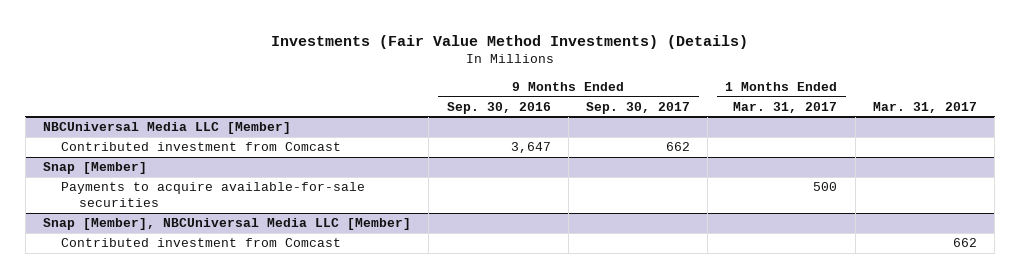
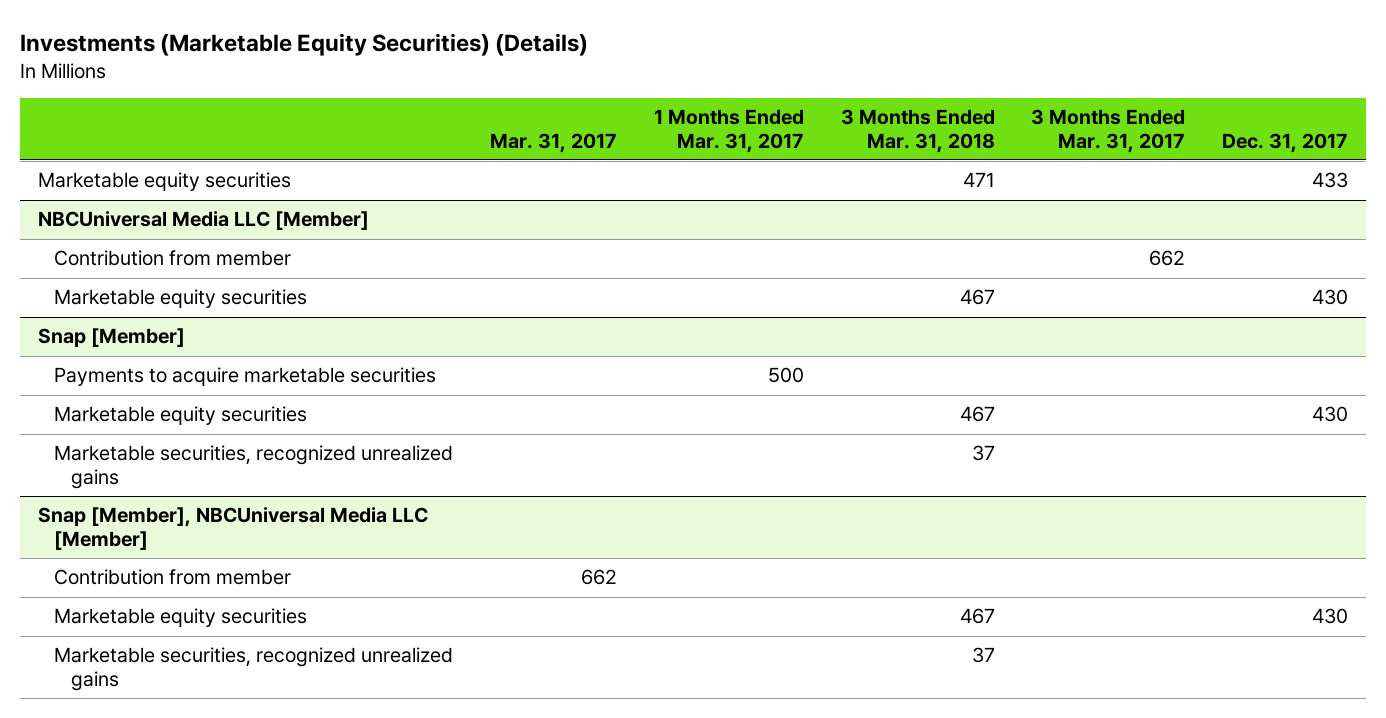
- Investments (Fair Value Method Investments) (Details)
+ Investments (Marketable Equity Securities) (Details)
- | 9 Months Ended Sep. 30, 2016 | 9 Months Ended Sep. 30, 2017 | 1 Months Ended Mar. 31, 2017 | Mar. 31, 2017
+ | Mar. 31, 2017 | 1 Months Ended Mar. 31, 2017 | 3 Months Ended Mar. 31, 2018 | 3 Months Ended Mar. 31, 2017 | Dec. 31, 2017
+ Marketable equity securities | | | 471 | | 433
@ NBCUniversal Media LLC [Member]
- Contributed investment from Comcast | 3,647 | 662 | |
+ Contribution from member | | | | 662 |
+ Marketable equity securities | | | 467 | | 430
@ Snap [Member]
- Payments to acquire available-for-sale securities | | | 500 |
+ Payments to acquire marketable securities | | 500 | | |
+ Marketable equity securities | | | 467 | | 430
+ Marketable securities, recognized unrealized gains | | | 37 | |
@ Snap [Member], NBCUniversal Media LLC [Member]
- Contributed investment from Comcast | | | | 662
+ Contribution from member | 662 | | | |
+ Marketable equity securities | | | 467 | | 430
+ Marketable securities, recognized unrealized gains | | | 37 | |

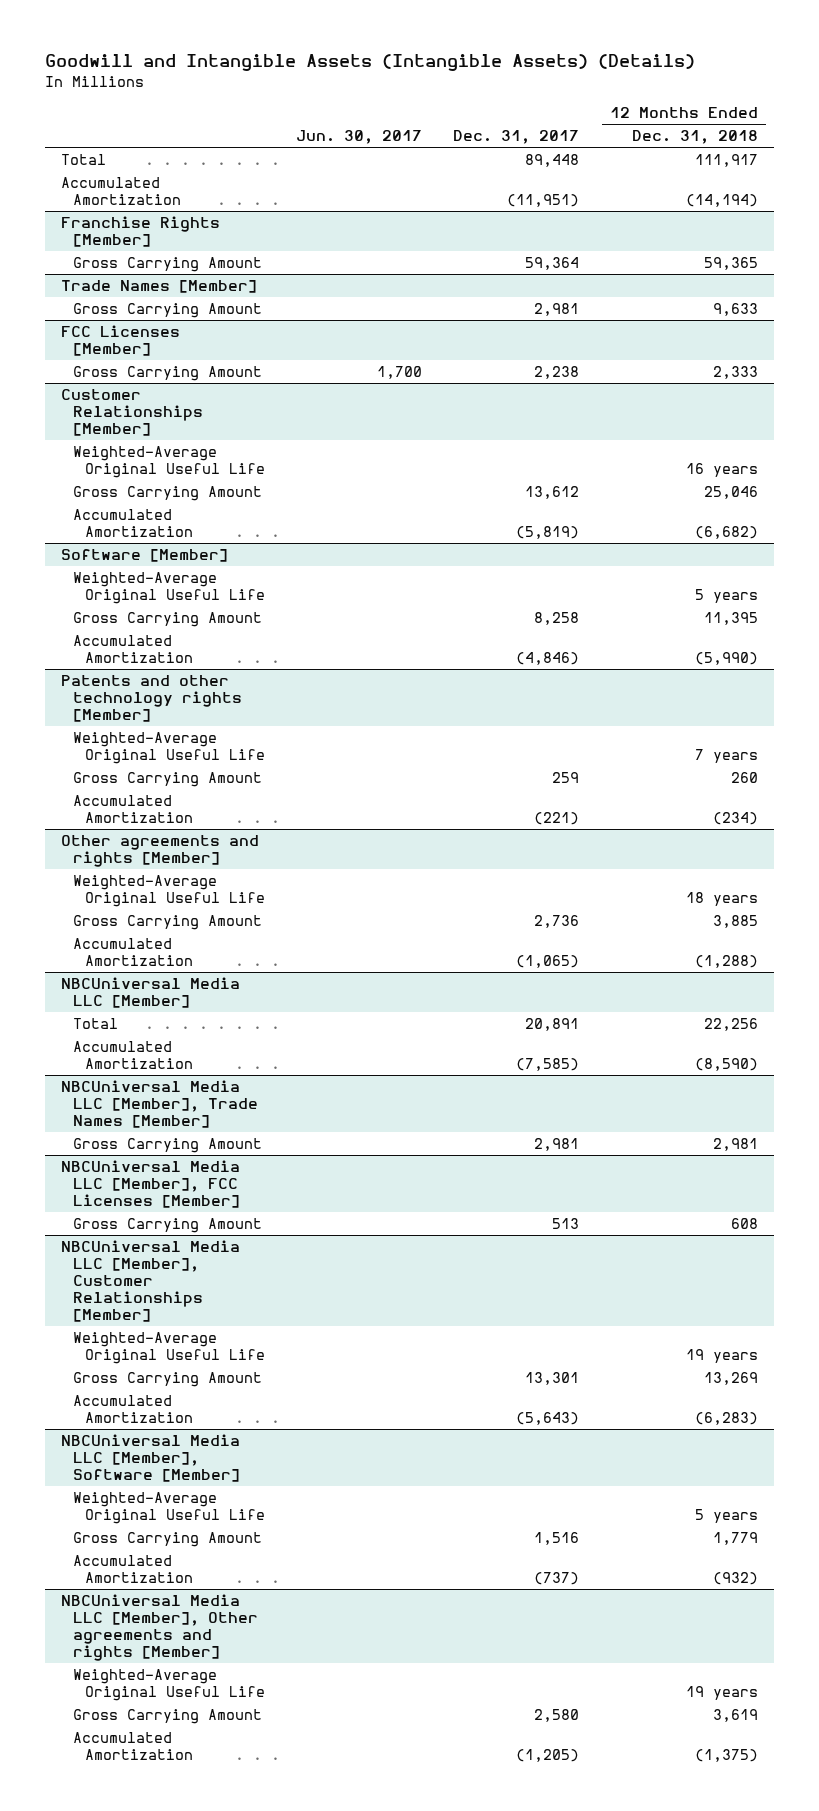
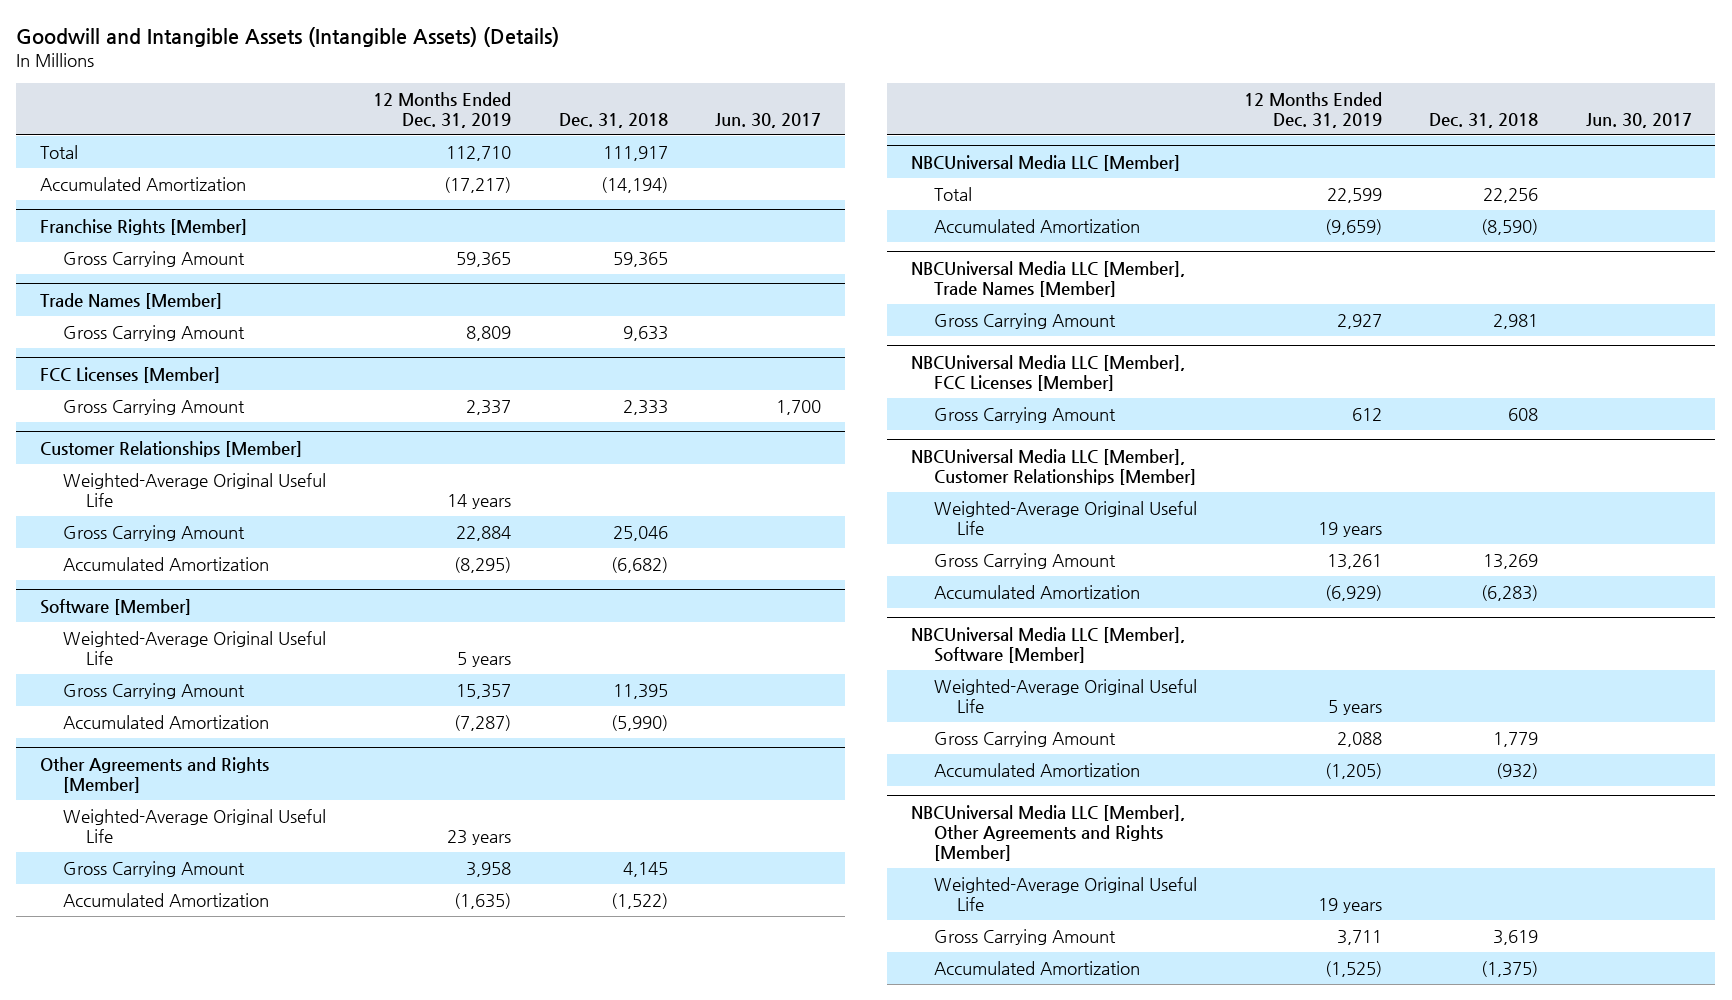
- | Jun. 30, 2017 | Dec. 31, 2017 | 12 Months Ended Dec. 31, 2018
+ | 12 Months Ended Dec. 31, 2019 | Dec. 31, 2018 | Jun. 30, 2017
- Patents and other technology rights [Member]
- Weighted-Average Original Useful Life | | | 7 years
- Gross Carrying Amount | | 259 | 260
- Accumulated Amortization | | (221) | (234)
- Other agreements and rights [Member]
+ Other Agreements and Rights [Member]
- NBCUniversal Media LLC [Member], Other agreements and rights [Member]
+ NBCUniversal Media LLC [Member], Other Agreements and Rights [Member]

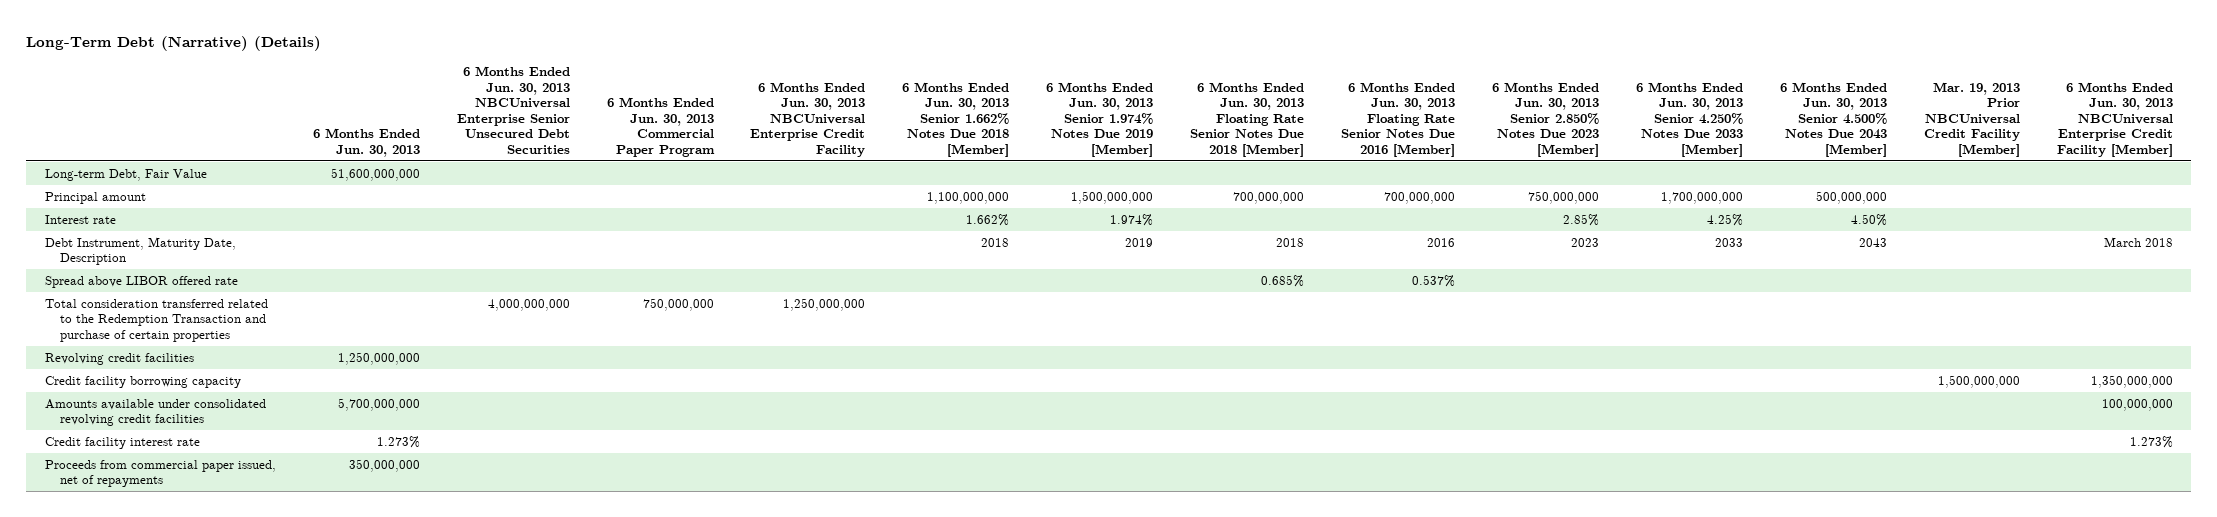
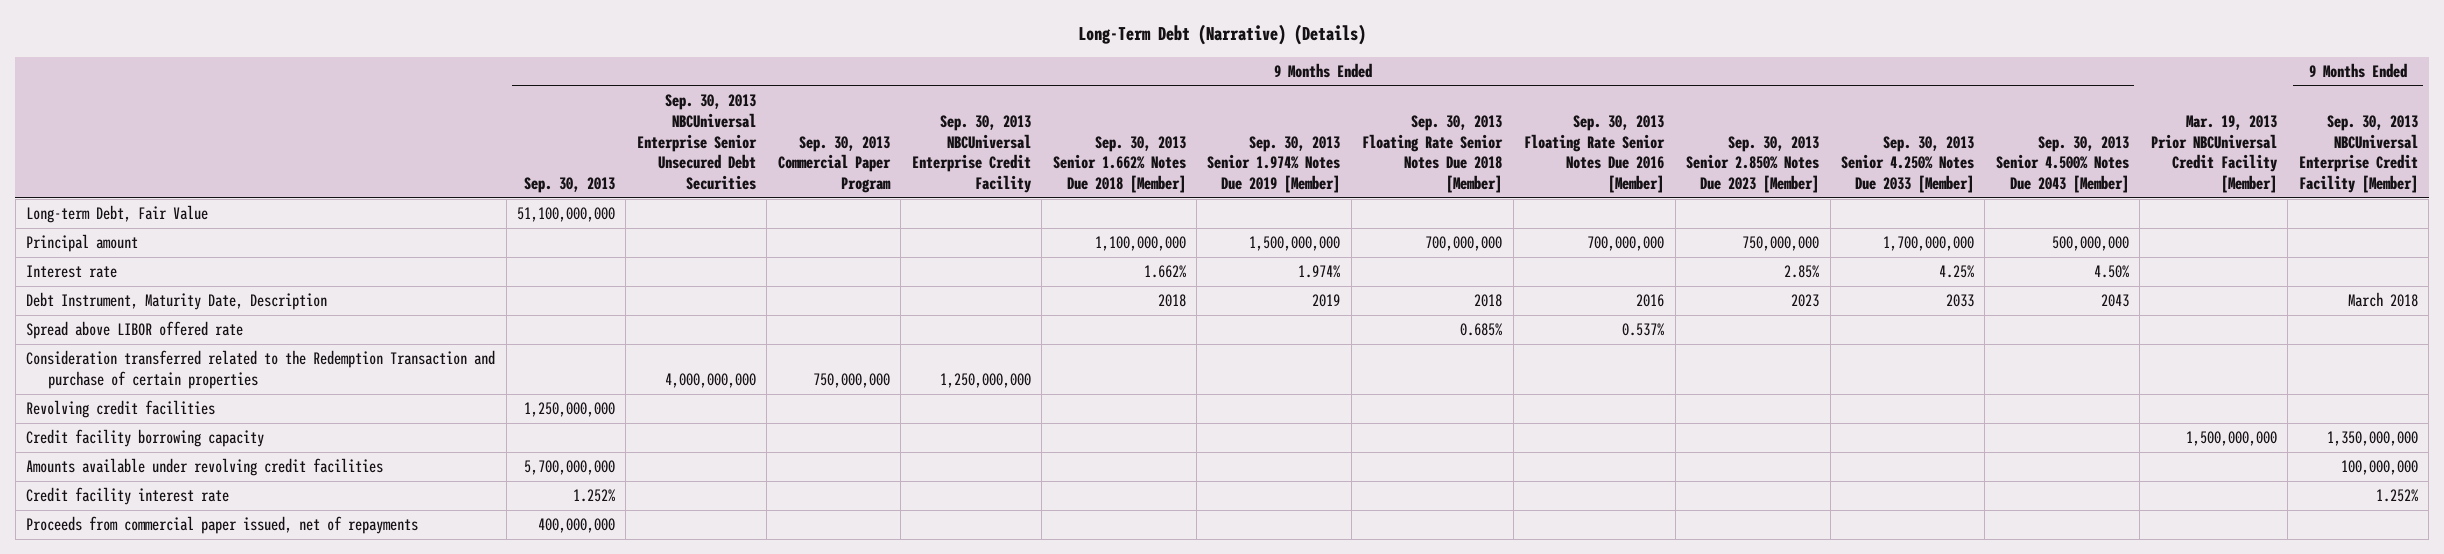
- | 6 Months Ended Jun. 30, 2013 | 6 Months Ended Jun. 30, 2013 NBCUniversal Enterprise Senior Unsecured Debt Securities | 6 Months Ended Jun. 30, 2013 Commercial Paper Program | 6 Months Ended Jun. 30, 2013 NBCUniversal Enterprise Credit Facility | 6 Months Ended Jun. 30, 2013 Senior 1.662% Notes Due 2018 [Member] | 6 Months Ended Jun. 30, 2013 Senior 1.974% Notes Due 2019 [Member] | 6 Months Ended Jun. 30, 2013 Floating Rate Senior Notes Due 2018 [Member] | 6 Months Ended Jun. 30, 2013 Floating Rate Senior Notes Due 2016 [Member] | 6 Months Ended Jun. 30, 2013 Senior 2.850% Notes Due 2023 [Member] | 6 Months Ended Jun. 30, 2013 Senior 4.250% Notes Due 2033 [Member] | 6 Months Ended Jun. 30, 2013 Senior 4.500% Notes Due 2043 [Member] | Mar. 19, 2013 Prior NBCUniversal Credit Facility [Member] | 6 Months Ended Jun. 30, 2013 NBCUniversal Enterprise Credit Facility [Member]
+ | 9 Months Ended Sep. 30, 2013 | 9 Months Ended Sep. 30, 2013 NBCUniversal Enterprise Senior Unsecured Debt Securities | 9 Months Ended Sep. 30, 2013 Commercial Paper Program | 9 Months Ended Sep. 30, 2013 NBCUniversal Enterprise Credit Facility | 9 Months Ended Sep. 30, 2013 Senior 1.662% Notes Due 2018 [Member] | 9 Months Ended Sep. 30, 2013 Senior 1.974% Notes Due 2019 [Member] | 9 Months Ended Sep. 30, 2013 Floating Rate Senior Notes Due 2018 [Member] | 9 Months Ended Sep. 30, 2013 Floating Rate Senior Notes Due 2016 [Member] | 9 Months Ended Sep. 30, 2013 Senior 2.850% Notes Due 2023 [Member] | 9 Months Ended Sep. 30, 2013 Senior 4.250% Notes Due 2033 [Member] | 9 Months Ended Sep. 30, 2013 Senior 4.500% Notes Due 2043 [Member] | Mar. 19, 2013 Prior NBCUniversal Credit Facility [Member] | 9 Months Ended Sep. 30, 2013 NBCUniversal Enterprise Credit Facility [Member]
- Total consideration transferred related to the Redemption Transaction and purchase of certain properties | | 4,000,000,000 | 750,000,000 | 1,250,000,000 | | | | | | | | |
+ Consideration transferred related to the Redemption Transaction and purchase of certain properties | | 4,000,000,000 | 750,000,000 | 1,250,000,000 | | | | | | | | |
- Amounts available under consolidated revolving credit facilities | 5,700,000,000 | | | | | | | | | | | | 100,000,000
+ Amounts available under revolving credit facilities | 5,700,000,000 | | | | | | | | | | | | 100,000,000

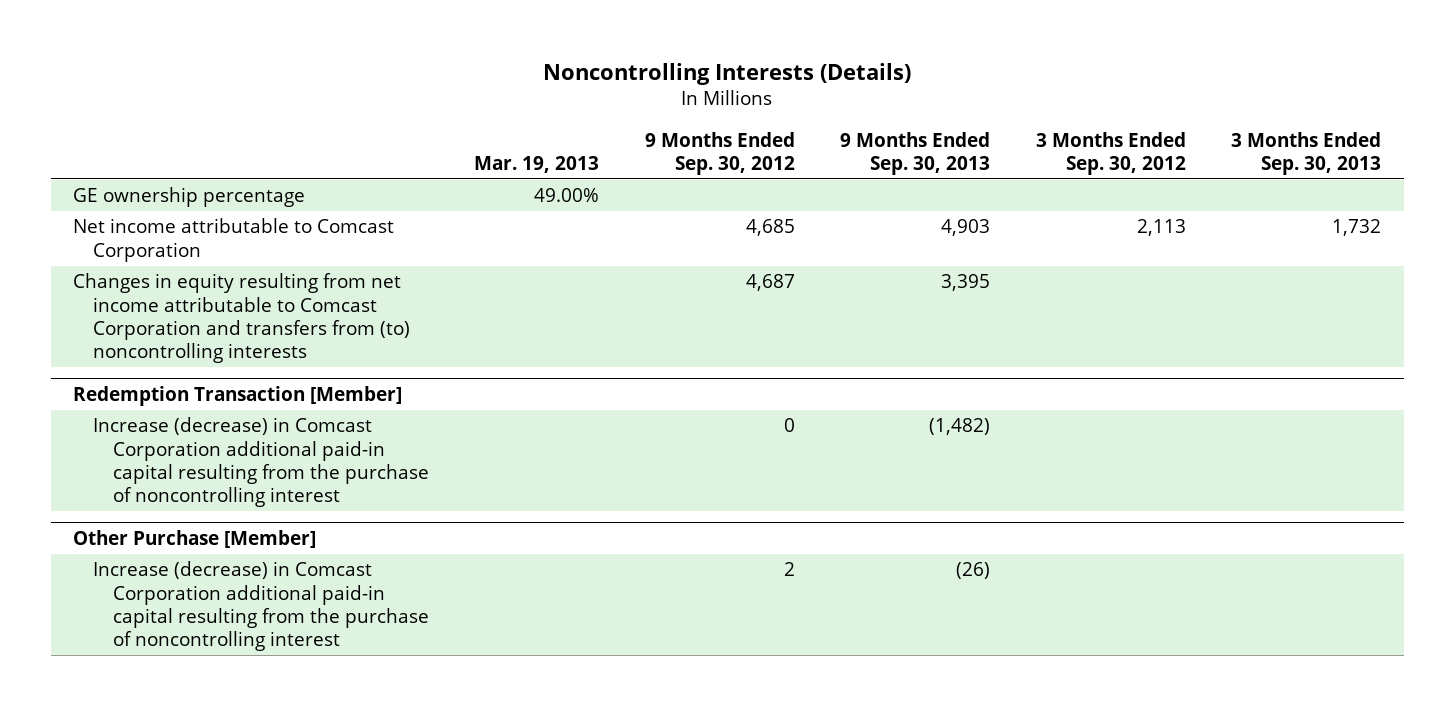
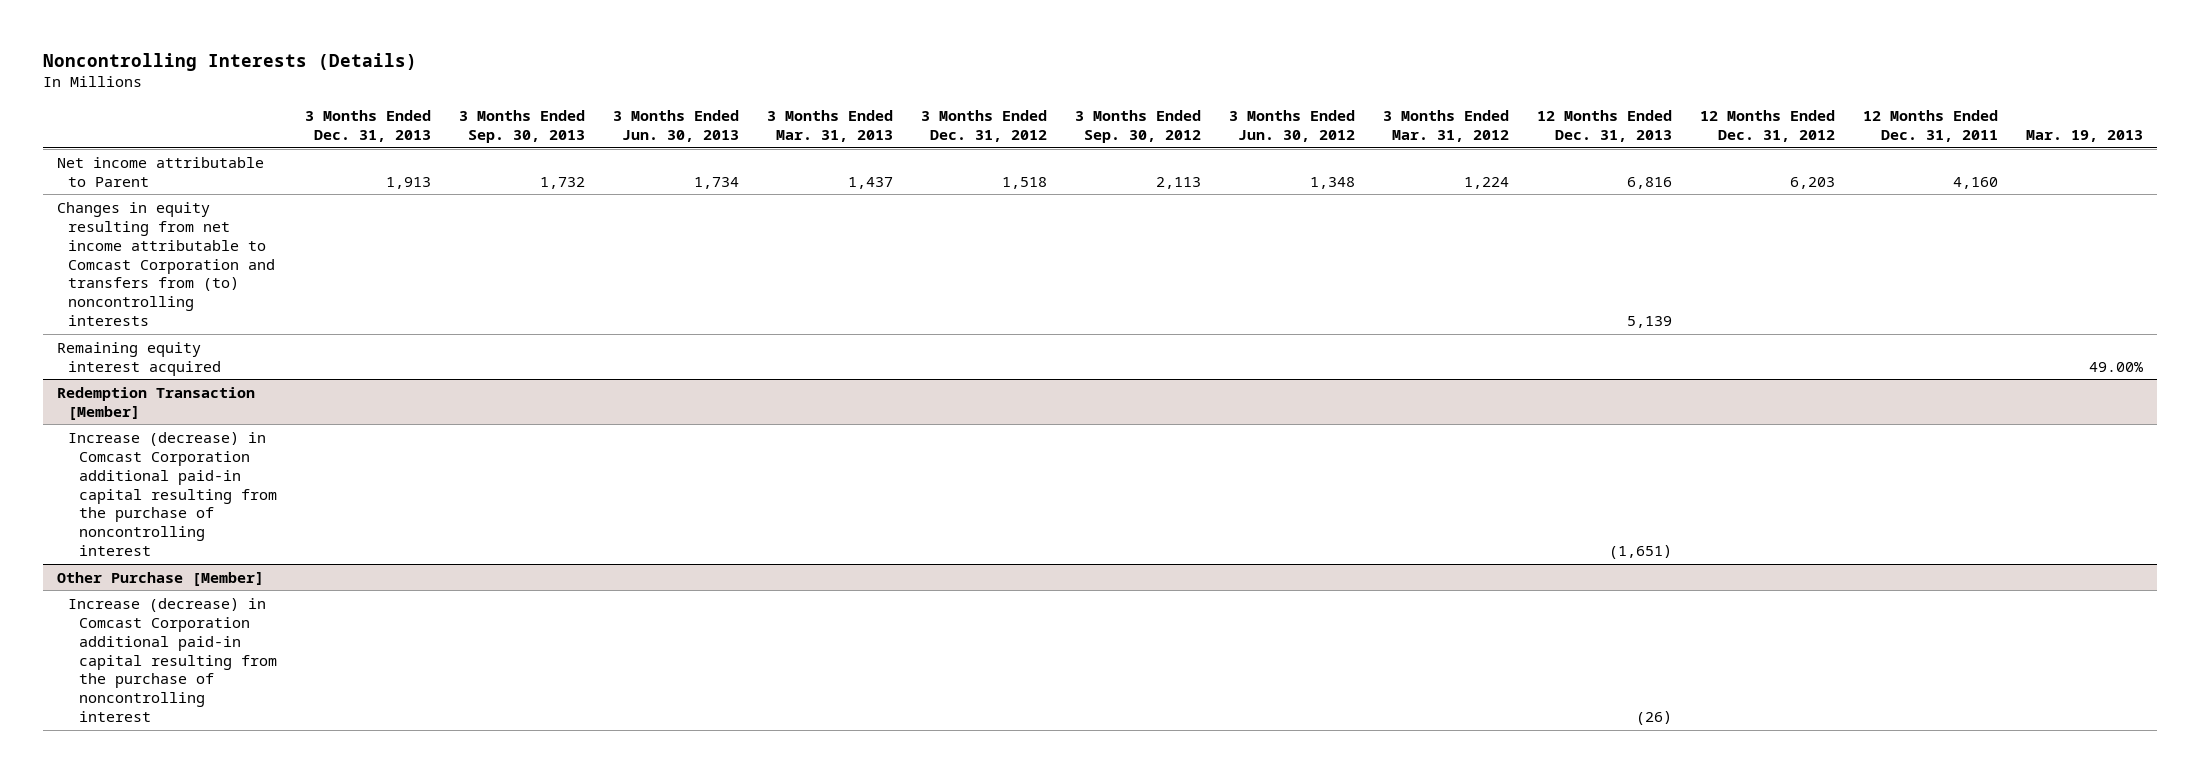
- | Mar. 19, 2013 | 9 Months Ended Sep. 30, 2012 | 9 Months Ended Sep. 30, 2013 | 3 Months Ended Sep. 30, 2012 | 3 Months Ended Sep. 30, 2013
+ | 3 Months Ended Dec. 31, 2013 | 3 Months Ended Sep. 30, 2013 | 3 Months Ended Jun. 30, 2013 | 3 Months Ended Mar. 31, 2013 | 3 Months Ended Dec. 31, 2012 | 3 Months Ended Sep. 30, 2012 | 3 Months Ended Jun. 30, 2012 | 3 Months Ended Mar. 31, 2012 | 12 Months Ended Dec. 31, 2013 | 12 Months Ended Dec. 31, 2012 | 12 Months Ended Dec. 31, 2011 | Mar. 19, 2013
- GE ownership percentage | 49.00% | | | |
- Net income attributable to Comcast Corporation | | 4,685 | 4,903 | 2,113 | 1,732
+ Net income attributable to Parent | 1,913 | 1,732 | 1,734 | 1,437 | 1,518 | 2,113 | 1,348 | 1,224 | 6,816 | 6,203 | 4,160 |
+ Remaining equity interest acquired | | | | | | | | | | | | 49.00%

